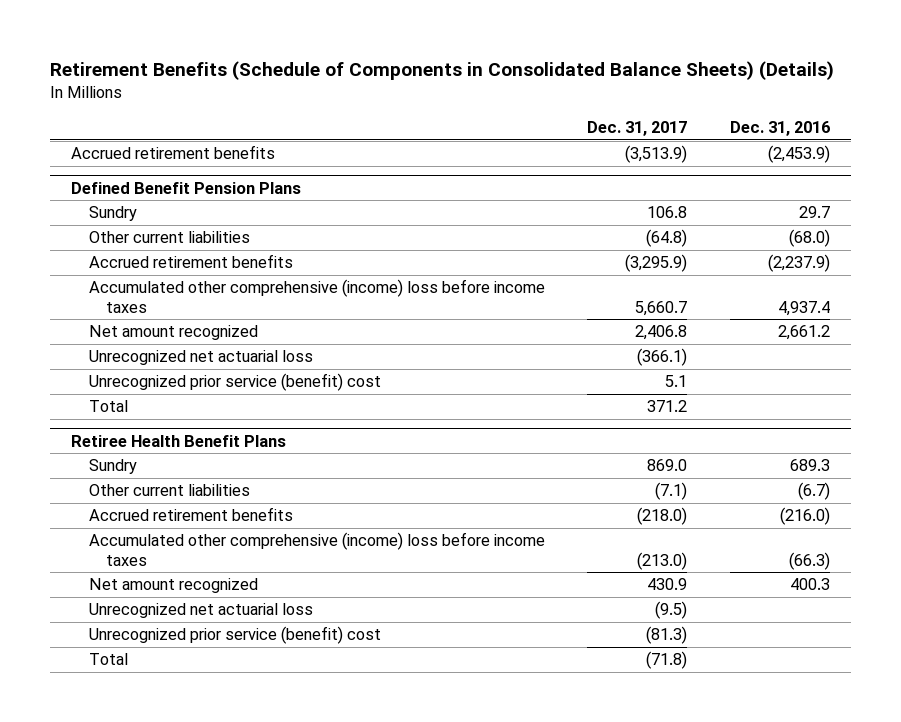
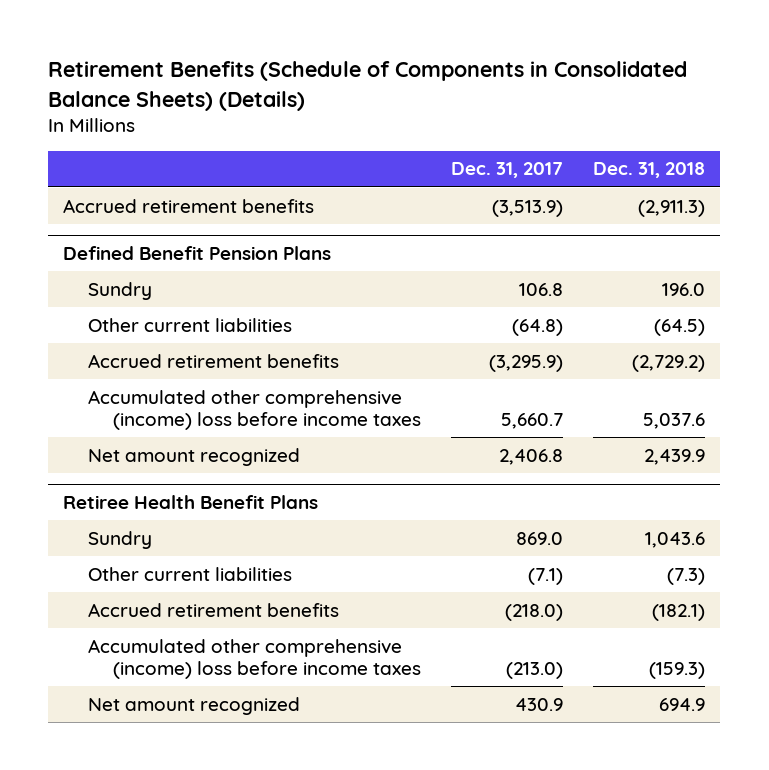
- | Dec. 31, 2017 | Dec. 31, 2016
+ | Dec. 31, 2017 | Dec. 31, 2018
@ Defined Benefit Pension Plans
- Unrecognized net actuarial loss | (366.1) |
- Unrecognized prior service (benefit) cost | 5.1 |
- Total | 371.2 |
@ Retiree Health Benefit Plans
- Unrecognized net actuarial loss | (9.5) |
- Unrecognized prior service (benefit) cost | (81.3) |
- Total | (71.8) |

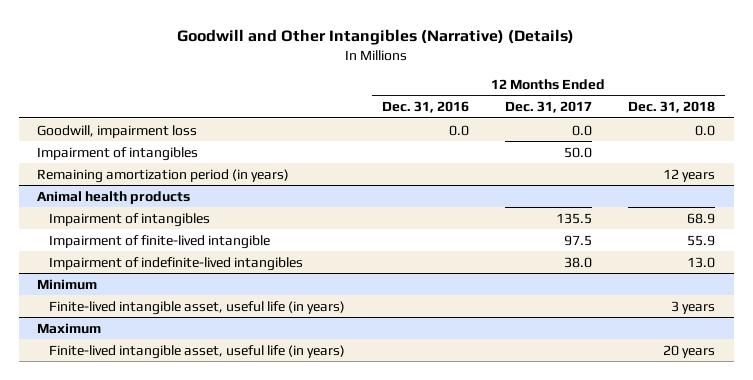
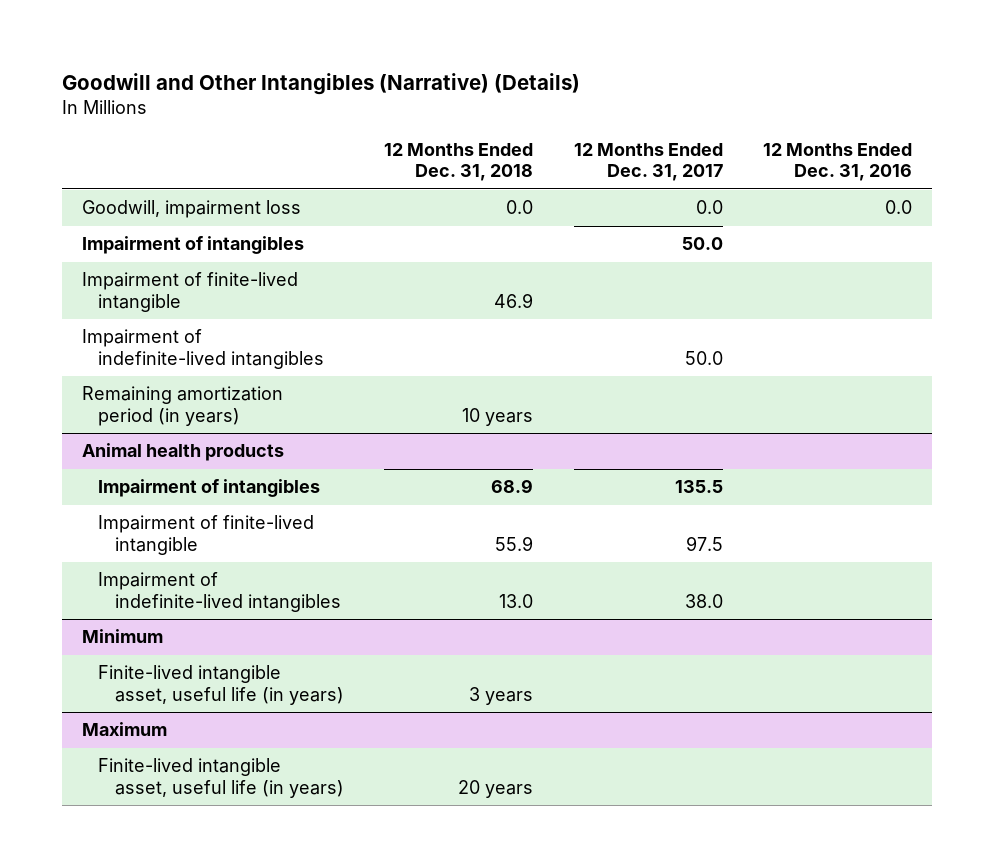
- | 12 Months Ended Dec. 31, 2016 | 12 Months Ended Dec. 31, 2017 | 12 Months Ended Dec. 31, 2018
+ | 12 Months Ended Dec. 31, 2018 | 12 Months Ended Dec. 31, 2017 | 12 Months Ended Dec. 31, 2016
- Remaining amortization period (in years) | | | 12 years
+ Impairment of finite-lived intangible | 46.9 | |
+ Impairment of indefinite-lived intangibles | | 50.0 |
+ Remaining amortization period (in years) | 10 years | |

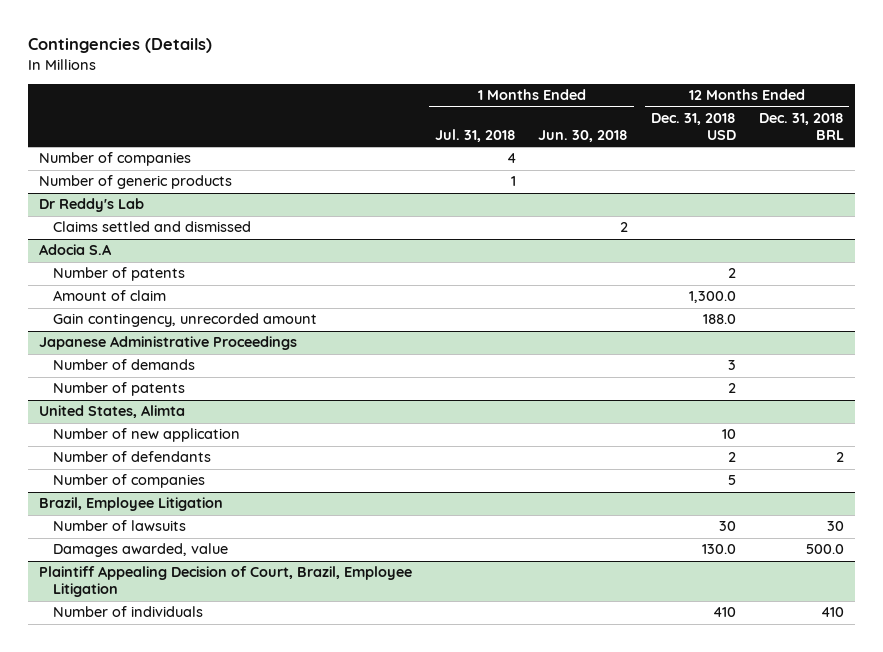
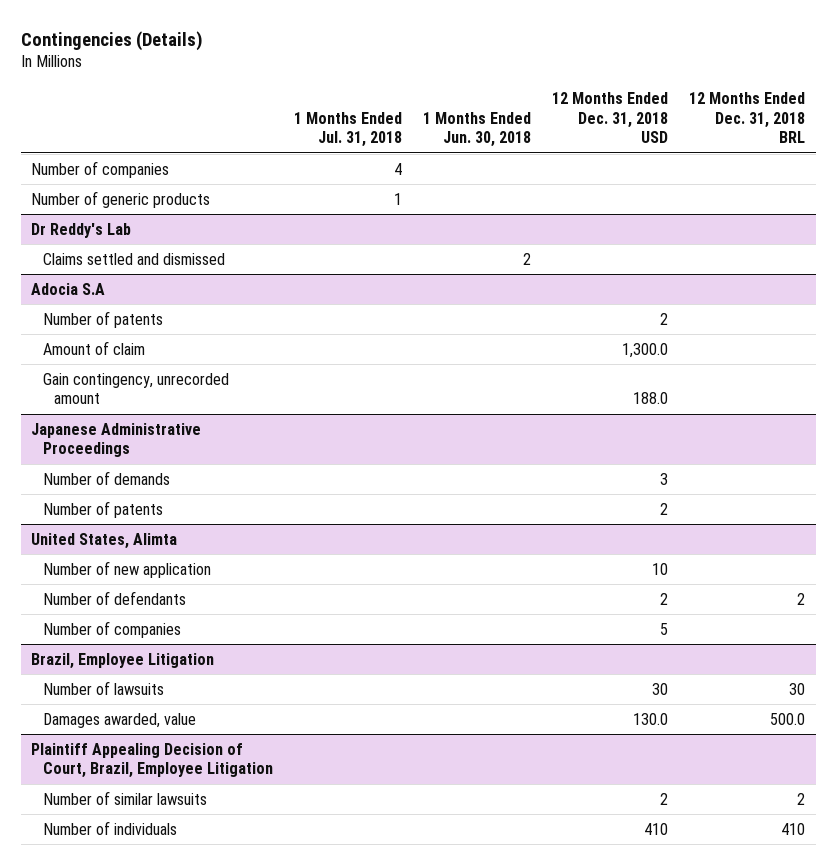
@ Plaintiff Appealing Decision of Court, Brazil, Employee Litigation
+ Number of similar lawsuits | | | 2 | 2

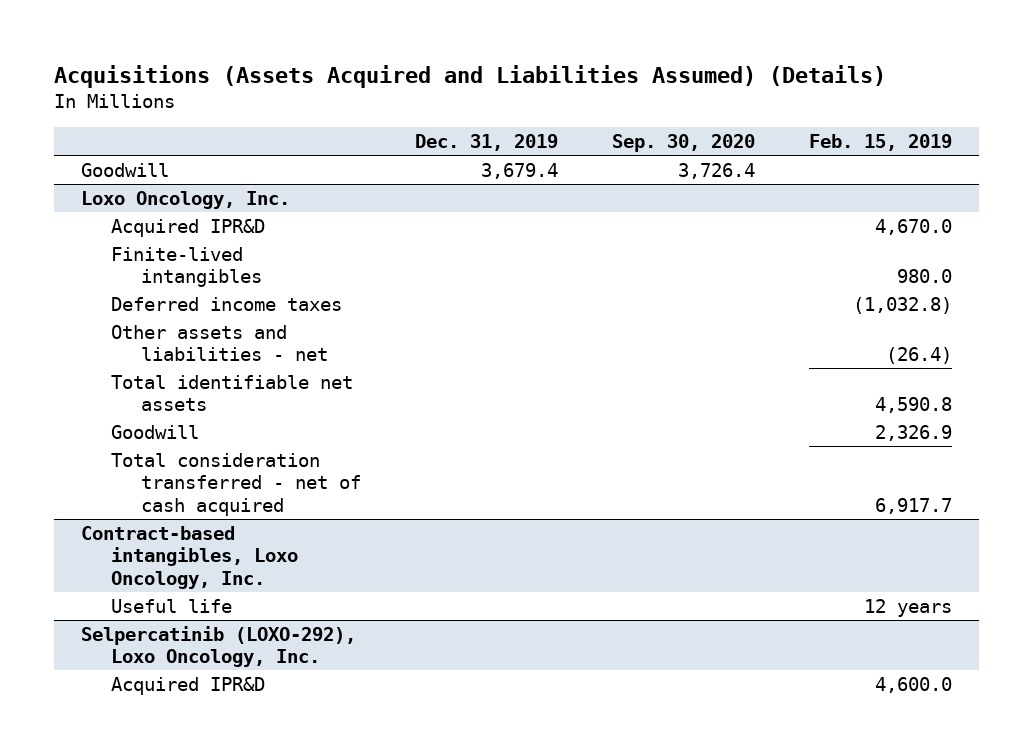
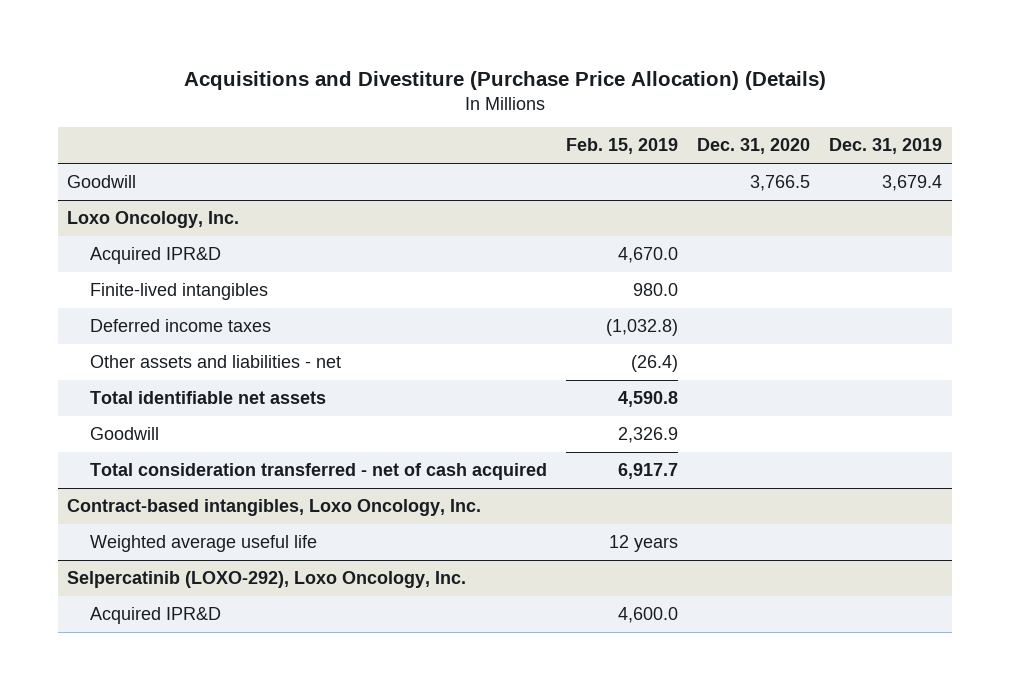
- Acquisitions (Assets Acquired and Liabilities Assumed) (Details)
+ Acquisitions and Divestiture (Purchase Price Allocation) (Details)
- | Dec. 31, 2019 | Sep. 30, 2020 | Feb. 15, 2019
+ | Feb. 15, 2019 | Dec. 31, 2020 | Dec. 31, 2019
@ Contract-based intangibles, Loxo Oncology, Inc.
- Useful life | | | 12 years
+ Weighted average useful life | 12 years | |

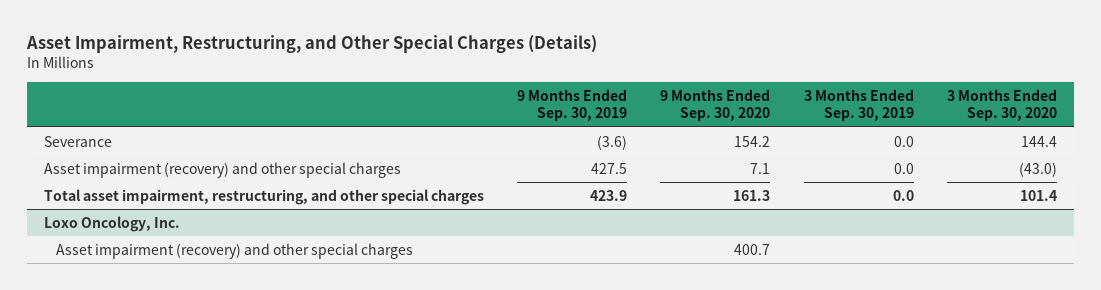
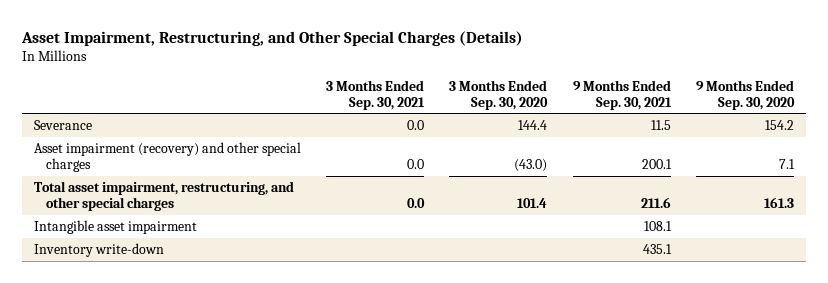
- | 9 Months Ended Sep. 30, 2019 | 9 Months Ended Sep. 30, 2020 | 3 Months Ended Sep. 30, 2019 | 3 Months Ended Sep. 30, 2020
+ | 3 Months Ended Sep. 30, 2021 | 3 Months Ended Sep. 30, 2020 | 9 Months Ended Sep. 30, 2021 | 9 Months Ended Sep. 30, 2020
- Loxo Oncology, Inc.
- Asset impairment (recovery) and other special charges | | 400.7 | |
+ Intangible asset impairment | | | 108.1 |
+ Inventory write-down | | | 435.1 |

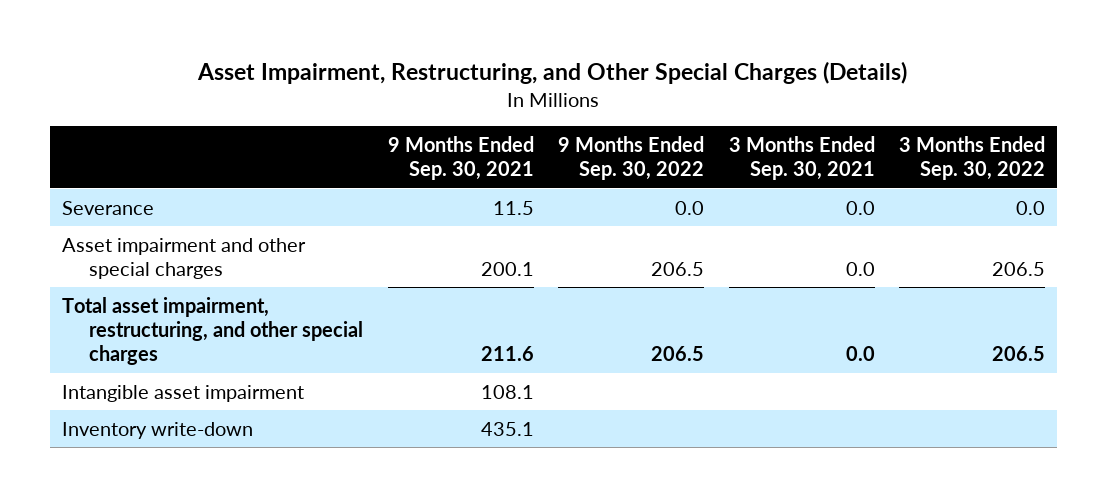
- | 3 Months Ended Sep. 30, 2021 | 3 Months Ended Sep. 30, 2020 | 9 Months Ended Sep. 30, 2021 | 9 Months Ended Sep. 30, 2020
+ | 9 Months Ended Sep. 30, 2021 | 9 Months Ended Sep. 30, 2022 | 3 Months Ended Sep. 30, 2021 | 3 Months Ended Sep. 30, 2022
- Asset impairment (recovery) and other special charges | 0.0 | (43.0) | 200.1 | 7.1
+ Asset impairment and other special charges | 200.1 | 206.5 | 0.0 | 206.5

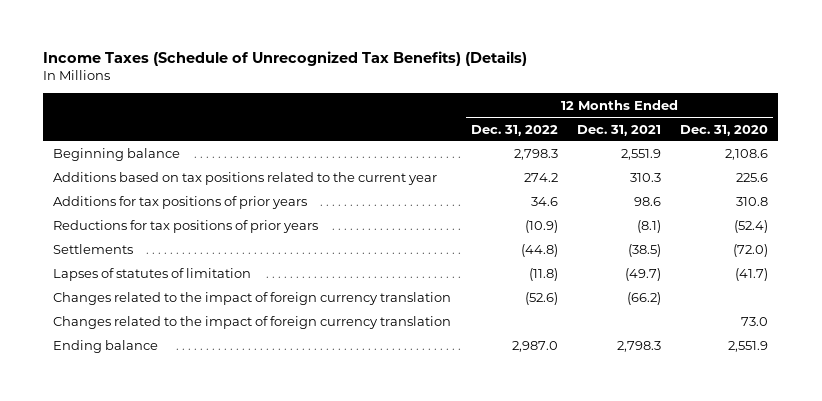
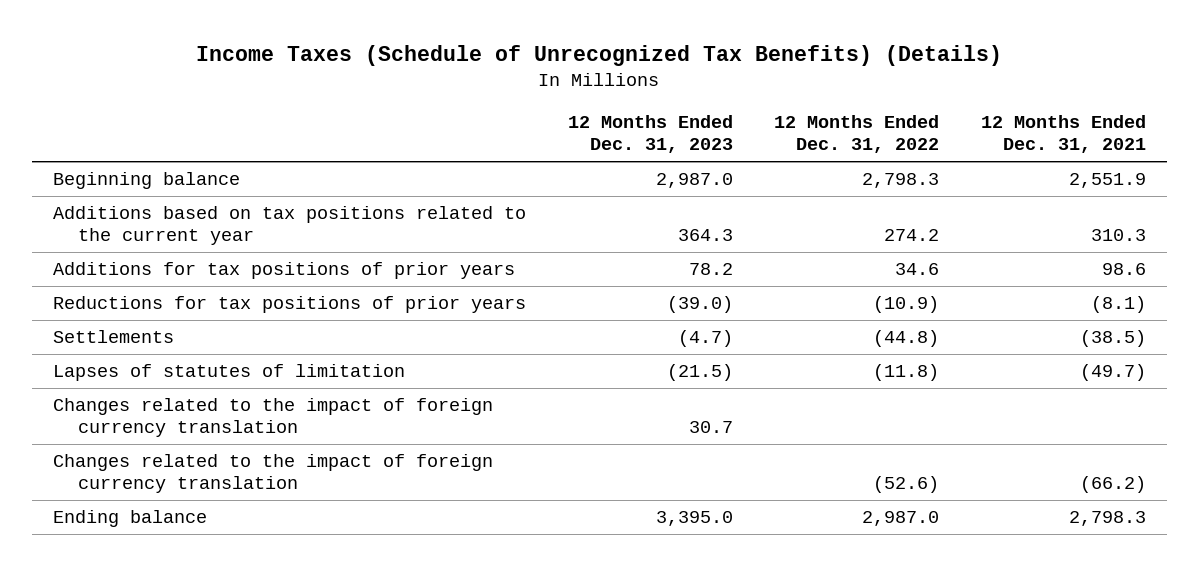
- | 12 Months Ended Dec. 31, 2022 | 12 Months Ended Dec. 31, 2021 | 12 Months Ended Dec. 31, 2020
+ | 12 Months Ended Dec. 31, 2023 | 12 Months Ended Dec. 31, 2022 | 12 Months Ended Dec. 31, 2021
moved down: Changes related to the impact of foreign currency translation | | (52.6) | (66.2)

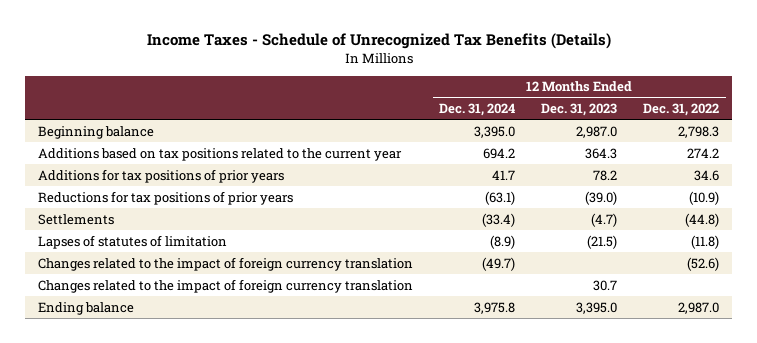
- Income Taxes (Schedule of Unrecognized Tax Benefits) (Details)
+ Income Taxes - Schedule of Unrecognized Tax Benefits (Details)
- | 12 Months Ended Dec. 31, 2023 | 12 Months Ended Dec. 31, 2022 | 12 Months Ended Dec. 31, 2021
+ | 12 Months Ended Dec. 31, 2024 | 12 Months Ended Dec. 31, 2023 | 12 Months Ended Dec. 31, 2022
moved down: Changes related to the impact of foreign currency translation | | 30.7 |

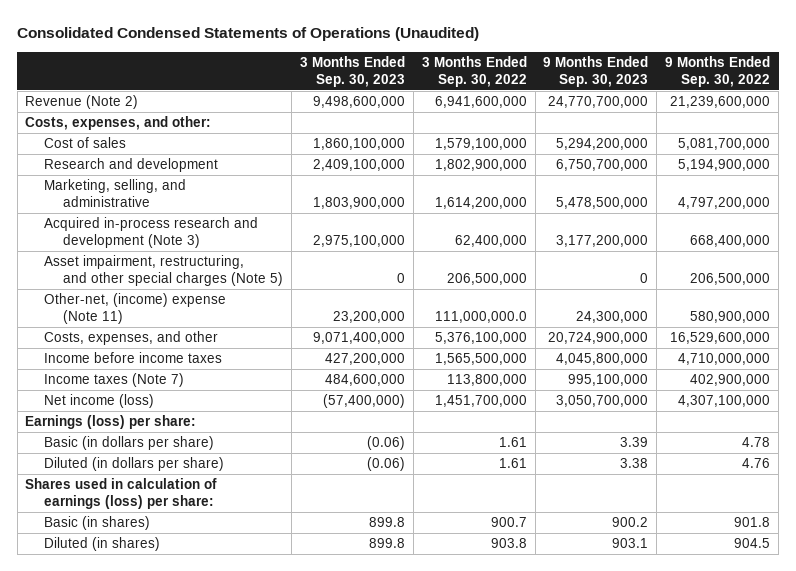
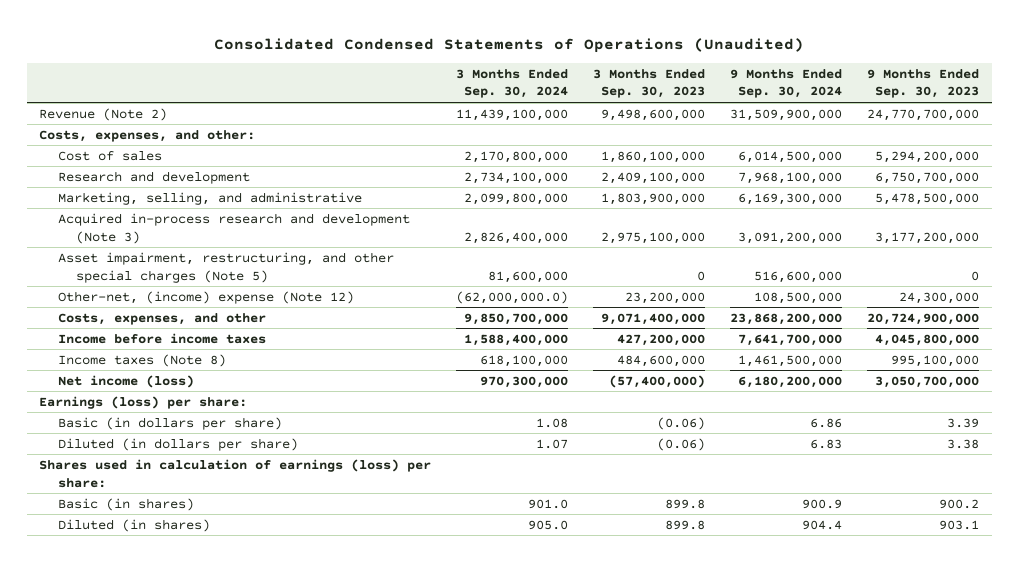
- | 3 Months Ended Sep. 30, 2023 | 3 Months Ended Sep. 30, 2022 | 9 Months Ended Sep. 30, 2023 | 9 Months Ended Sep. 30, 2022
+ | 3 Months Ended Sep. 30, 2024 | 3 Months Ended Sep. 30, 2023 | 9 Months Ended Sep. 30, 2024 | 9 Months Ended Sep. 30, 2023
- Other-net, (income) expense (Note 11) | 23,200,000 | 111,000,000.0 | 24,300,000 | 580,900,000
+ Other-net, (income) expense (Note 12) | (62,000,000.0) | 23,200,000 | 108,500,000 | 24,300,000
- Income taxes (Note 7) | 484,600,000 | 113,800,000 | 995,100,000 | 402,900,000
+ Income taxes (Note 8) | 618,100,000 | 484,600,000 | 1,461,500,000 | 995,100,000

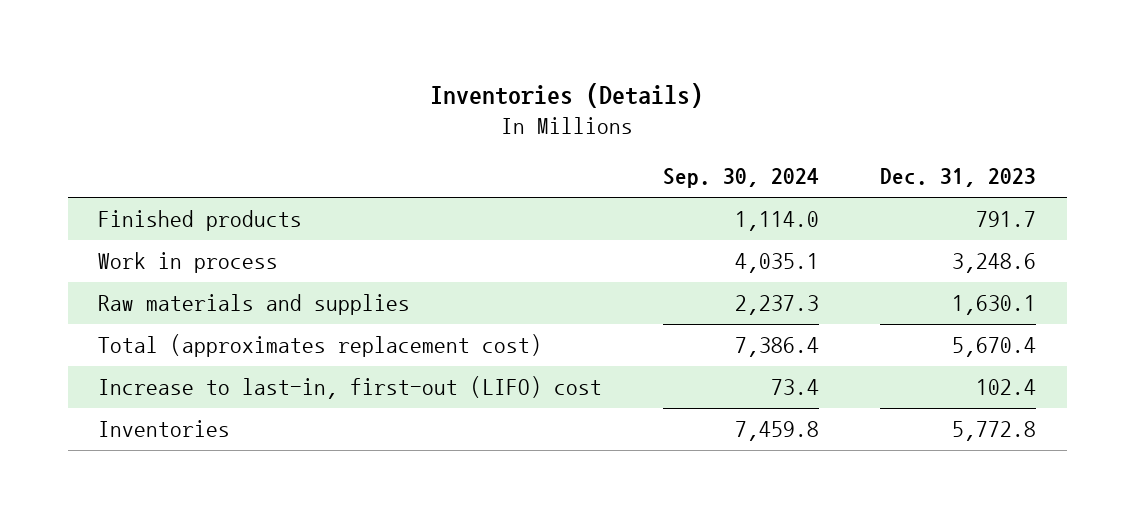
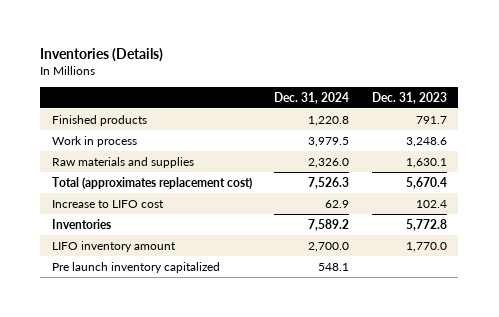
- | Sep. 30, 2024 | Dec. 31, 2023
+ | Dec. 31, 2024 | Dec. 31, 2023
- Increase to last-in, first-out (LIFO) cost | 73.4 | 102.4
+ Increase to LIFO cost | 62.9 | 102.4
+ LIFO inventory amount | 2,700.0 | 1,770.0
+ Pre launch inventory capitalized | 548.1 |

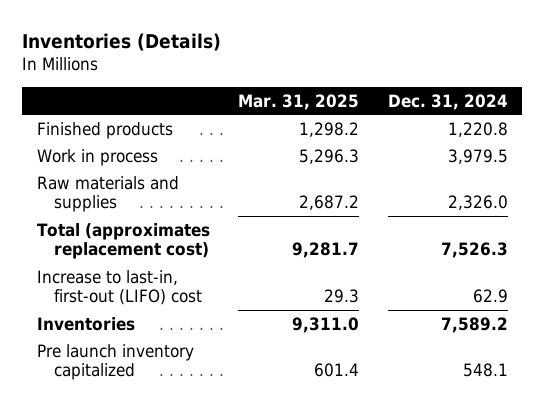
- | Dec. 31, 2024 | Dec. 31, 2023
+ | Mar. 31, 2025 | Dec. 31, 2024
- Increase to LIFO cost | 62.9 | 102.4
+ Increase to last-in, first-out (LIFO) cost | 29.3 | 62.9
- LIFO inventory amount | 2,700.0 | 1,770.0

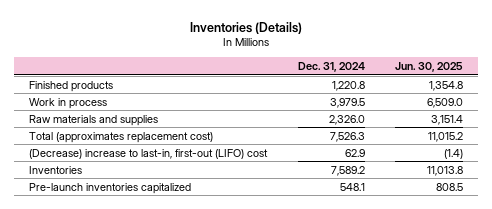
- | Mar. 31, 2025 | Dec. 31, 2024
+ | Dec. 31, 2024 | Jun. 30, 2025
- Increase to last-in, first-out (LIFO) cost | 29.3 | 62.9
+ (Decrease) increase to last-in, first-out (LIFO) cost | 62.9 | (1.4)
- Pre launch inventory capitalized | 601.4 | 548.1
+ Pre-launch inventories capitalized | 548.1 | 808.5

